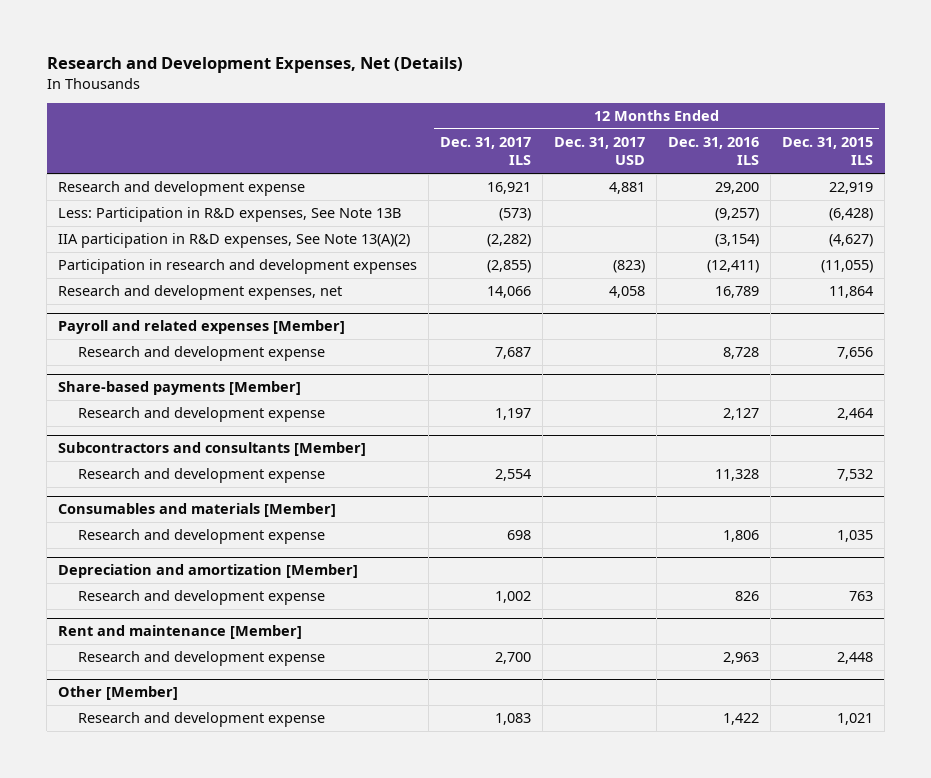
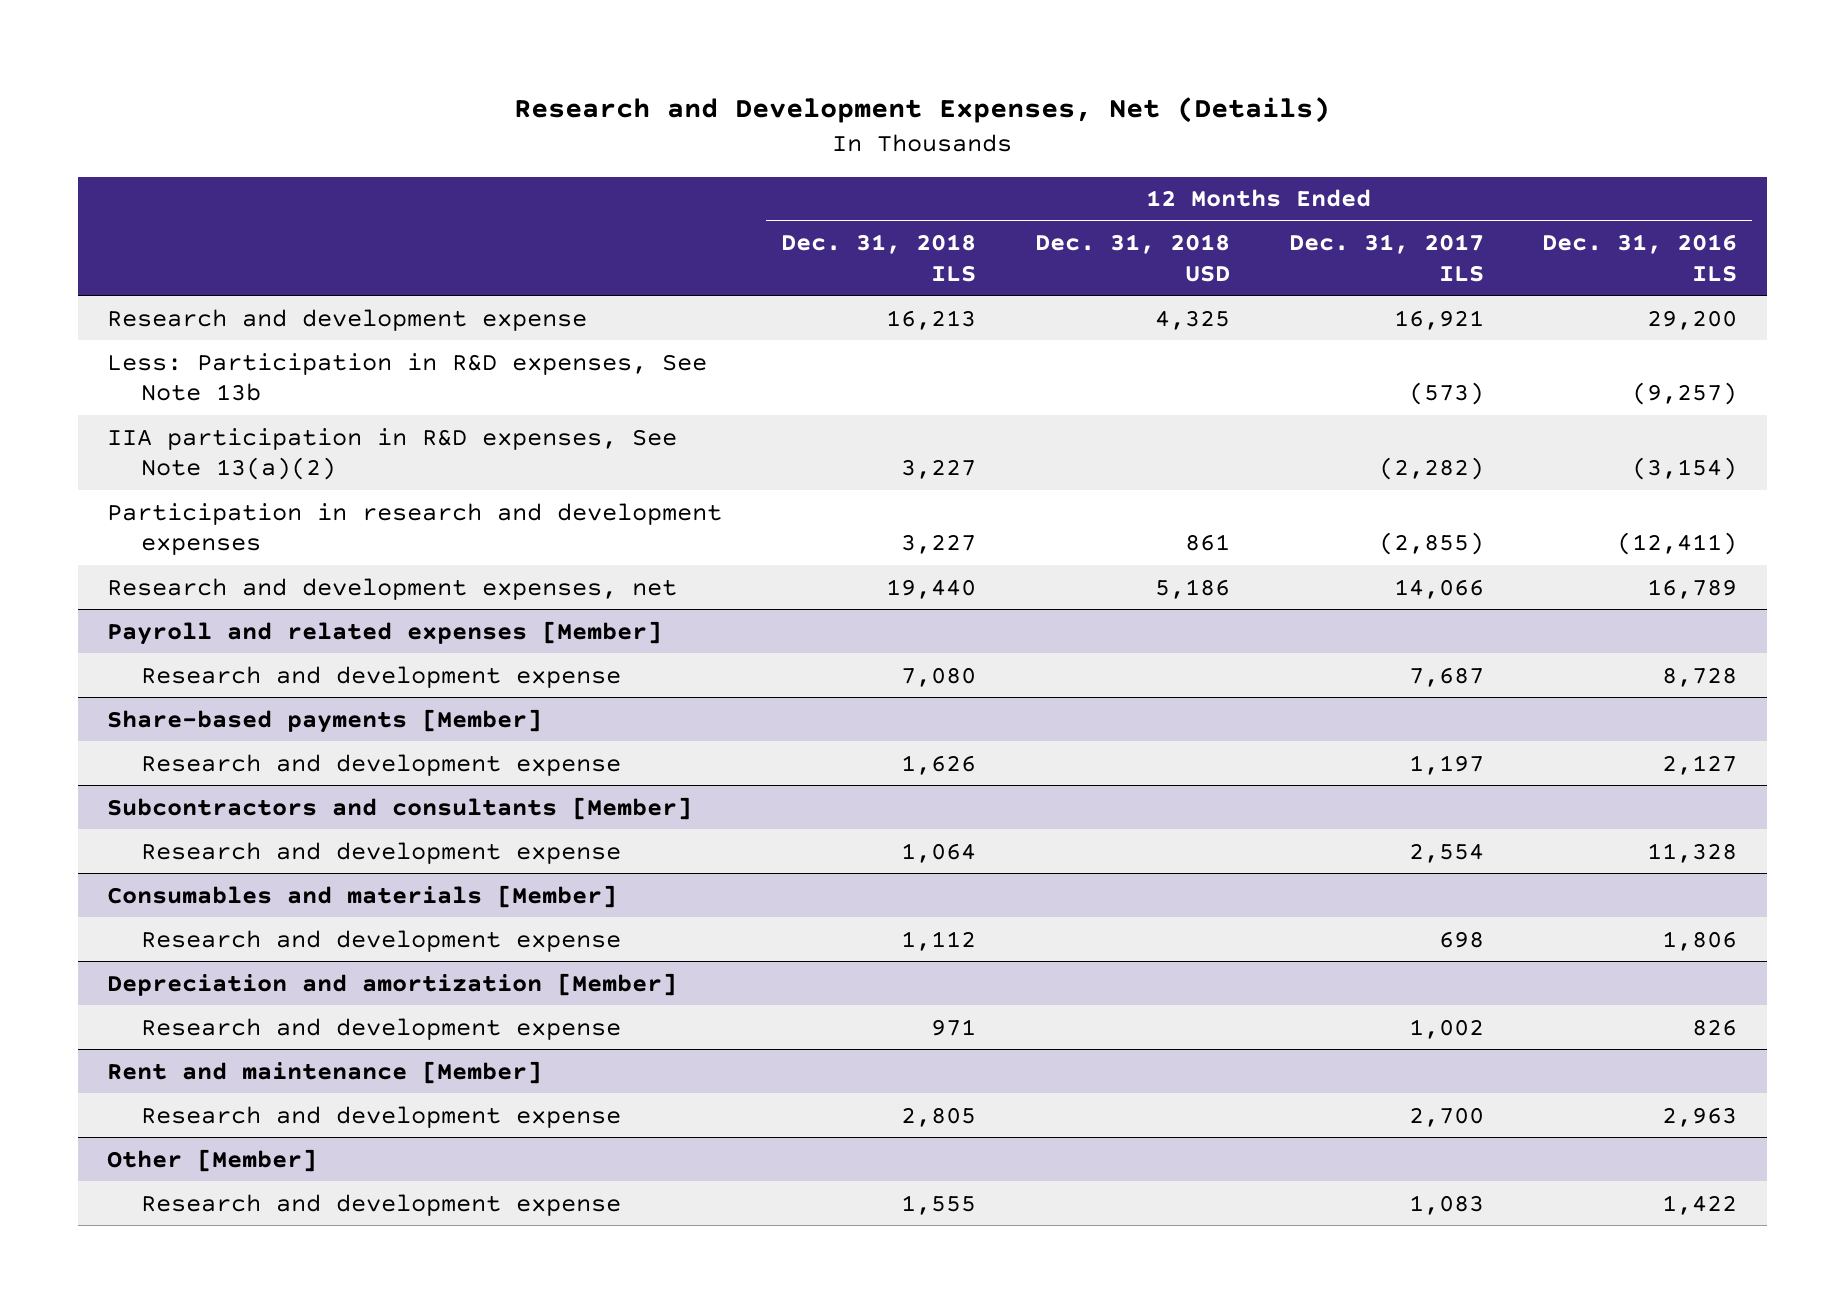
- | 12 Months Ended Dec. 31, 2017 ILS | 12 Months Ended Dec. 31, 2017 USD | 12 Months Ended Dec. 31, 2016 ILS | 12 Months Ended Dec. 31, 2015 ILS
+ | 12 Months Ended Dec. 31, 2018 ILS | 12 Months Ended Dec. 31, 2018 USD | 12 Months Ended Dec. 31, 2017 ILS | 12 Months Ended Dec. 31, 2016 ILS
- Less: Participation in R&D expenses, See Note 13B | (573) | | (9,257) | (6,428)
- IIA participation in R&D expenses, See Note 13(A)(2) | (2,282) | | (3,154) | (4,627)
+ Less: Participation in R&D expenses, See Note 13b | | | (573) | (9,257)
+ IIA participation in R&D expenses, See Note 13(a)(2) | 3,227 | | (2,282) | (3,154)

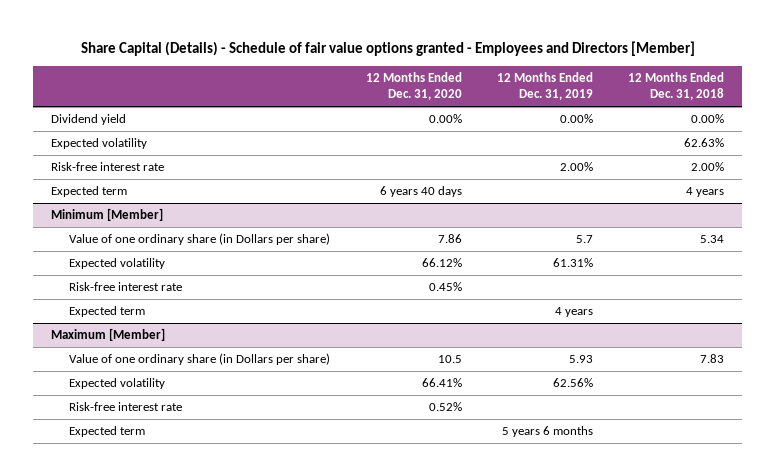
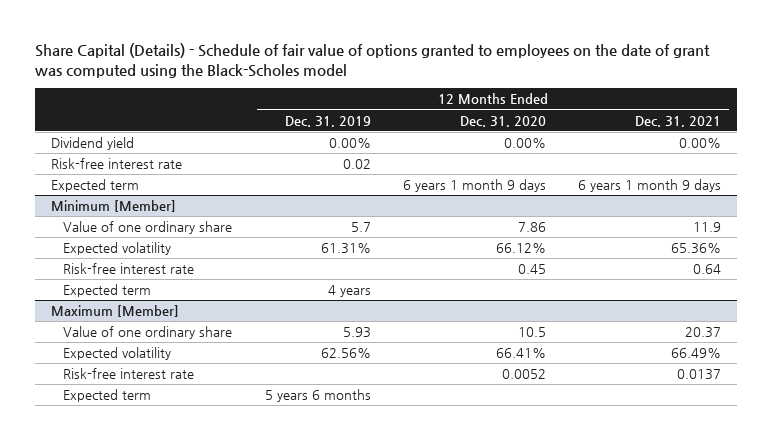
- Share Capital (Details) - Schedule of fair value options granted - Employees and Directors [Member]
+ Share Capital (Details) - Schedule of fair value of options granted to employees on the date of grant was computed using the Black-Scholes model
- | 12 Months Ended Dec. 31, 2020 | 12 Months Ended Dec. 31, 2019 | 12 Months Ended Dec. 31, 2018
+ | 12 Months Ended Dec. 31, 2019 | 12 Months Ended Dec. 31, 2020 | 12 Months Ended Dec. 31, 2021
- Expected volatility | | | 62.63%
- Risk-free interest rate | | 2.00% | 2.00%
- Expected term | 6 years 40 days | | 4 years
+ Risk-free interest rate | 0.02 | |
+ Expected term | | 6 years 1 month 9 days | 6 years 1 month 9 days
@ Minimum [Member]
- Value of one ordinary share (in Dollars per share) | 7.86 | 5.7 | 5.34
+ Value of one ordinary share | 5.7 | 7.86 | 11.9
- Risk-free interest rate | 0.45% | |
+ Risk-free interest rate | | 0.45 | 0.64
@ Maximum [Member]
- Value of one ordinary share (in Dollars per share) | 10.5 | 5.93 | 7.83
+ Value of one ordinary share | 5.93 | 10.5 | 20.37
- Risk-free interest rate | 0.52% | |
+ Risk-free interest rate | | 0.0052 | 0.0137

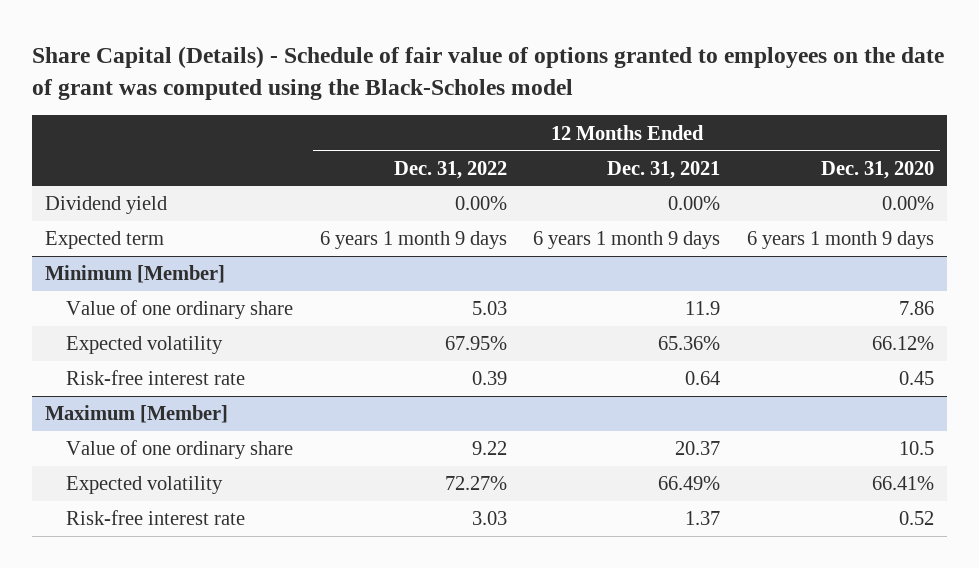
- | 12 Months Ended Dec. 31, 2019 | 12 Months Ended Dec. 31, 2020 | 12 Months Ended Dec. 31, 2021
+ | 12 Months Ended Dec. 31, 2022 | 12 Months Ended Dec. 31, 2021 | 12 Months Ended Dec. 31, 2020
- Risk-free interest rate | 0.02 | |
@ Minimum [Member]
- Expected term | 4 years | |
@ Maximum [Member]
- Risk-free interest rate | | 0.0052 | 0.0137
- Expected term | 5 years 6 months | |
+ Risk-free interest rate | 3.03 | 1.37 | 0.52

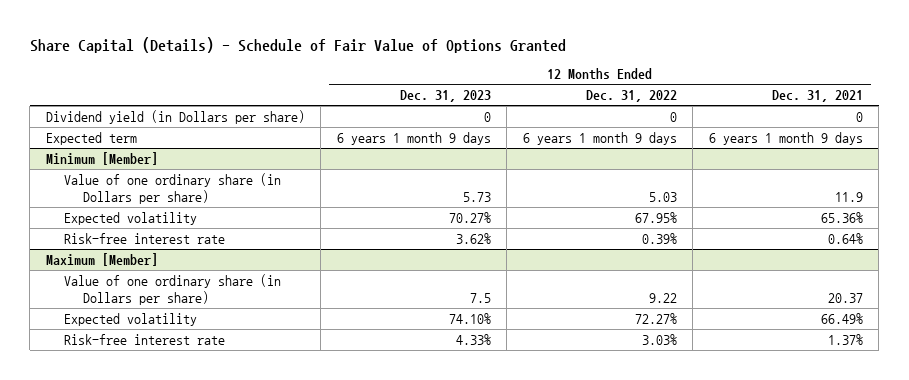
- Share Capital (Details) - Schedule of fair value of options granted to employees on the date of grant was computed using the Black-Scholes model
+ Share Capital (Details) - Schedule of Fair Value of Options Granted
- | 12 Months Ended Dec. 31, 2022 | 12 Months Ended Dec. 31, 2021 | 12 Months Ended Dec. 31, 2020
+ | 12 Months Ended Dec. 31, 2023 | 12 Months Ended Dec. 31, 2022 | 12 Months Ended Dec. 31, 2021
- Dividend yield | 0.00% | 0.00% | 0.00%
+ Dividend yield (in Dollars per share) | 0 | 0 | 0
@ Minimum [Member]
- Value of one ordinary share | 5.03 | 11.9 | 7.86
+ Value of one ordinary share (in Dollars per share) | 5.73 | 5.03 | 11.9
- Risk-free interest rate | 0.39 | 0.64 | 0.45
+ Risk-free interest rate | 3.62% | 0.39% | 0.64%
@ Maximum [Member]
- Value of one ordinary share | 9.22 | 20.37 | 10.5
+ Value of one ordinary share (in Dollars per share) | 7.5 | 9.22 | 20.37
- Risk-free interest rate | 3.03 | 1.37 | 0.52
+ Risk-free interest rate | 4.33% | 3.03% | 1.37%

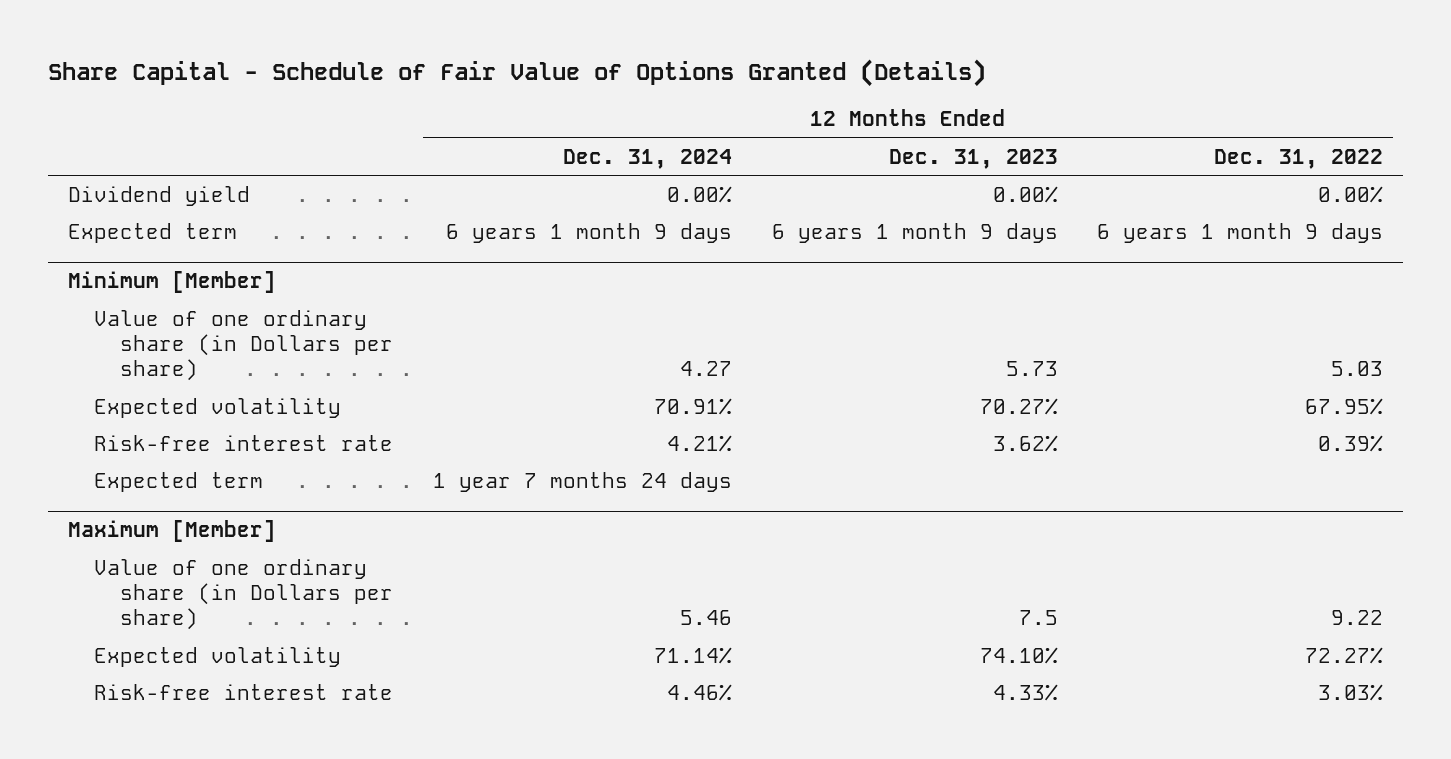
- Share Capital (Details) - Schedule of Fair Value of Options Granted
+ Share Capital - Schedule of Fair Value of Options Granted (Details)
- | 12 Months Ended Dec. 31, 2023 | 12 Months Ended Dec. 31, 2022 | 12 Months Ended Dec. 31, 2021
+ | 12 Months Ended Dec. 31, 2024 | 12 Months Ended Dec. 31, 2023 | 12 Months Ended Dec. 31, 2022
- Dividend yield (in Dollars per share) | 0 | 0 | 0
+ Dividend yield | 0.00% | 0.00% | 0.00%
@ Minimum [Member]
+ Expected term | 1 year 7 months 24 days | |

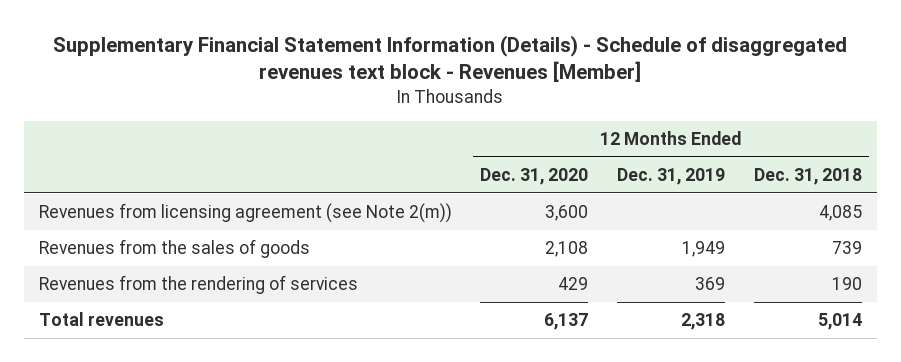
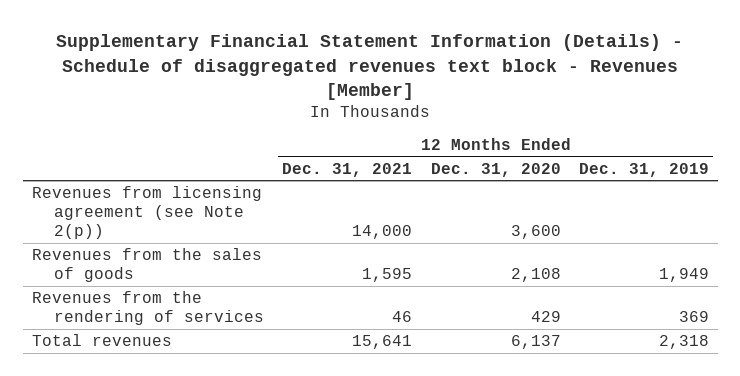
- | 12 Months Ended Dec. 31, 2020 | 12 Months Ended Dec. 31, 2019 | 12 Months Ended Dec. 31, 2018
+ | 12 Months Ended Dec. 31, 2021 | 12 Months Ended Dec. 31, 2020 | 12 Months Ended Dec. 31, 2019
- Revenues from licensing agreement (see Note 2(m)) | 3,600 | | 4,085
+ Revenues from licensing agreement (see Note 2(p)) | 14,000 | 3,600 |

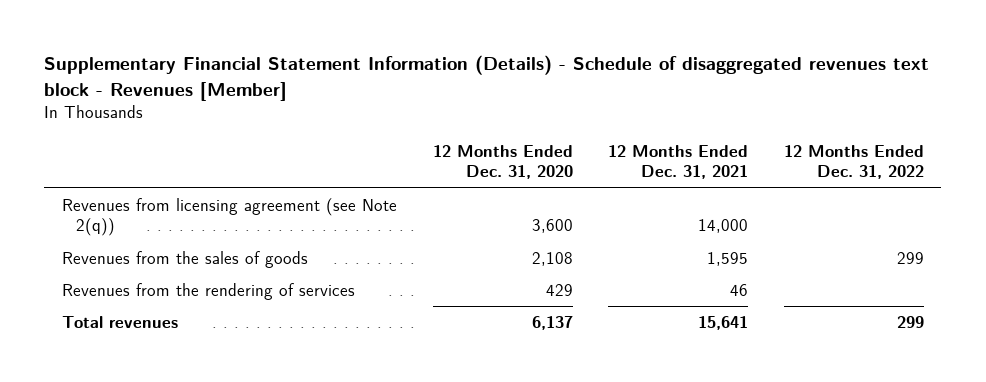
- | 12 Months Ended Dec. 31, 2021 | 12 Months Ended Dec. 31, 2020 | 12 Months Ended Dec. 31, 2019
+ | 12 Months Ended Dec. 31, 2020 | 12 Months Ended Dec. 31, 2021 | 12 Months Ended Dec. 31, 2022
- Revenues from licensing agreement (see Note 2(p)) | 14,000 | 3,600 |
+ Revenues from licensing agreement (see Note 2(q)) | 3,600 | 14,000 |

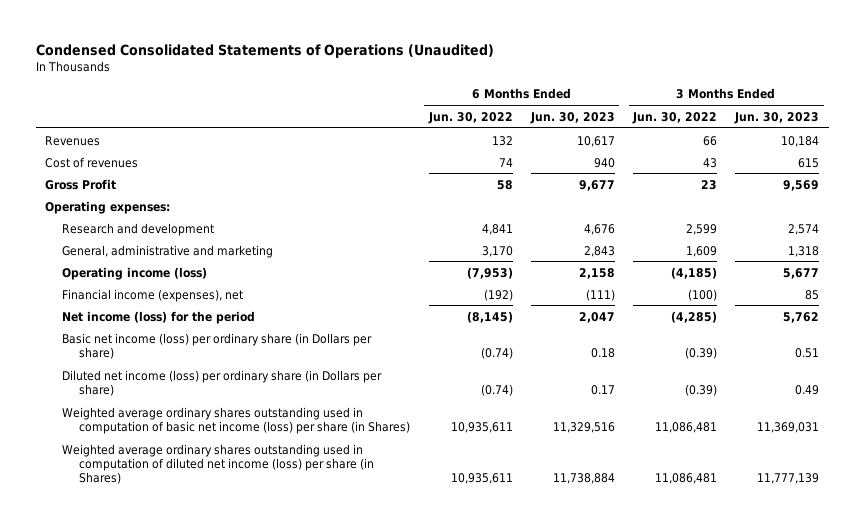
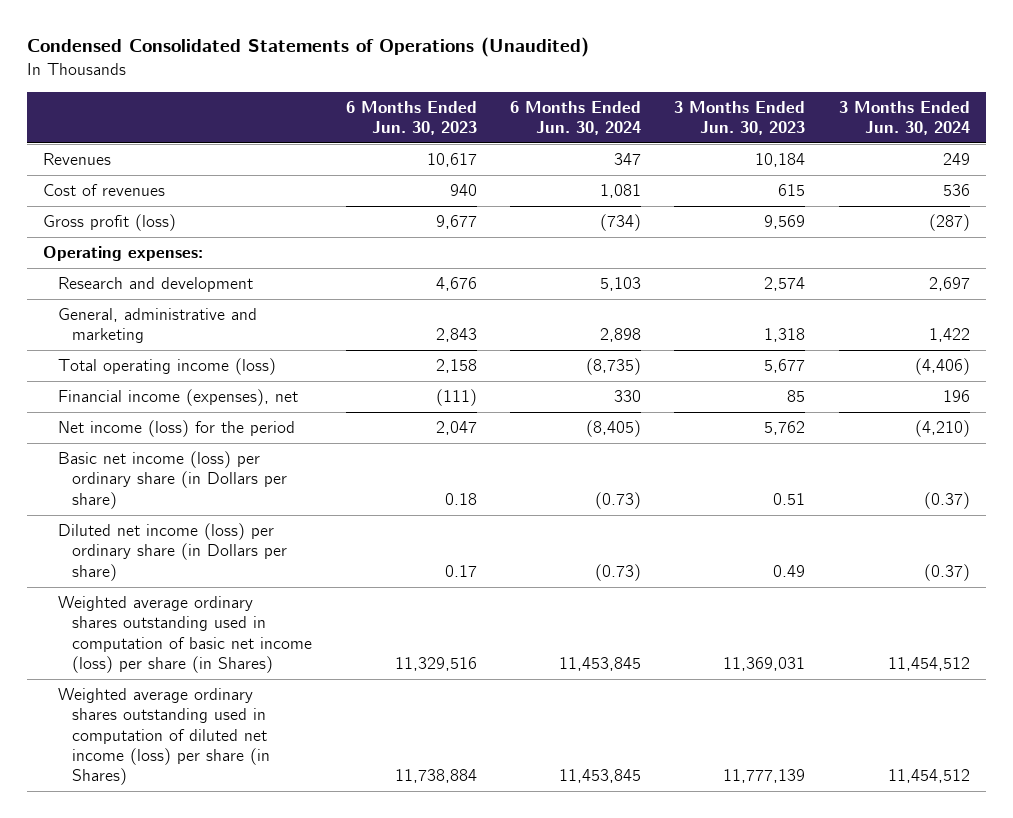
- | 6 Months Ended Jun. 30, 2022 | 6 Months Ended Jun. 30, 2023 | 3 Months Ended Jun. 30, 2022 | 3 Months Ended Jun. 30, 2023
+ | 6 Months Ended Jun. 30, 2023 | 6 Months Ended Jun. 30, 2024 | 3 Months Ended Jun. 30, 2023 | 3 Months Ended Jun. 30, 2024
- Gross Profit | 58 | 9,677 | 23 | 9,569
+ Gross profit (loss) | 9,677 | (734) | 9,569 | (287)
- Operating income (loss) | (7,953) | 2,158 | (4,185) | 5,677
+ Total operating income (loss) | 2,158 | (8,735) | 5,677 | (4,406)

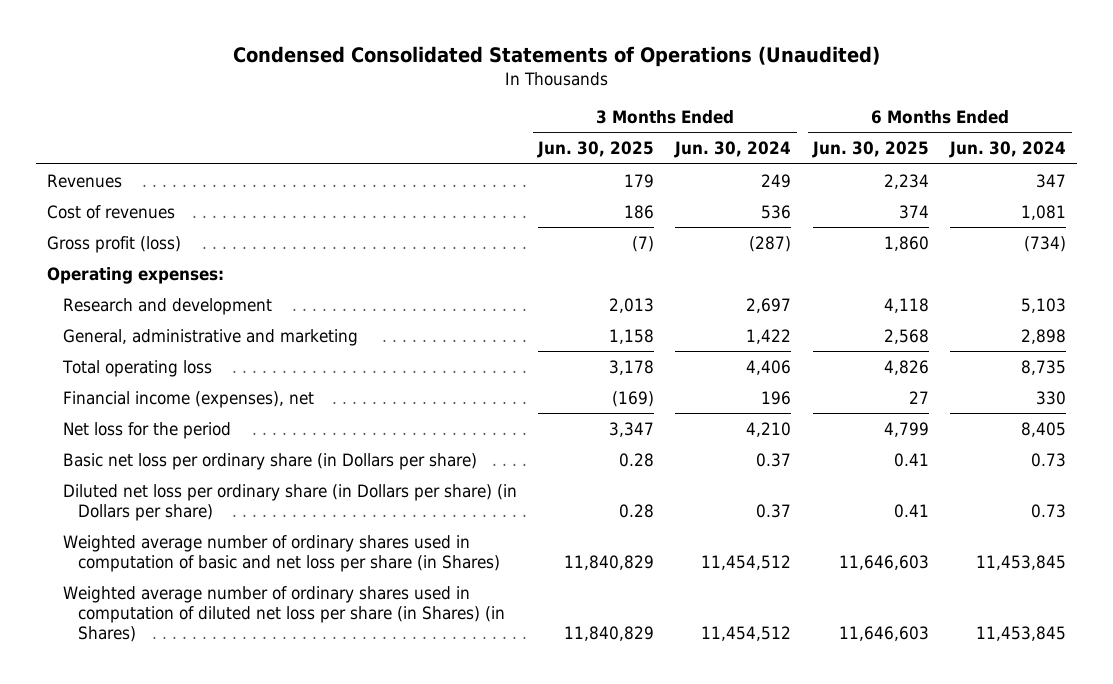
- | 6 Months Ended Jun. 30, 2023 | 6 Months Ended Jun. 30, 2024 | 3 Months Ended Jun. 30, 2023 | 3 Months Ended Jun. 30, 2024
+ | 3 Months Ended Jun. 30, 2025 | 3 Months Ended Jun. 30, 2024 | 6 Months Ended Jun. 30, 2025 | 6 Months Ended Jun. 30, 2024
- Total operating income (loss) | 2,158 | (8,735) | 5,677 | (4,406)
+ Total operating loss | 3,178 | 4,406 | 4,826 | 8,735
- Net income (loss) for the period | 2,047 | (8,405) | 5,762 | (4,210)
- Basic net income (loss) per ordinary share (in Dollars per share) | 0.18 | (0.73) | 0.51 | (0.37)
- Diluted net income (loss) per ordinary share (in Dollars per share) | 0.17 | (0.73) | 0.49 | (0.37)
- Weighted average ordinary shares outstanding used in computation of basic net income (loss) per share (in Shares) | 11,329,516 | 11,453,845 | 11,369,031 | 11,454,512
- Weighted average ordinary shares outstanding used in computation of diluted net income (loss) per share (in Shares) | 11,738,884 | 11,453,845 | 11,777,139 | 11,454,512
+ Net loss for the period | 3,347 | 4,210 | 4,799 | 8,405
+ Basic net loss per ordinary share (in Dollars per share) | 0.28 | 0.37 | 0.41 | 0.73
+ Diluted net loss per ordinary share (in Dollars per share) (in Dollars per share) | 0.28 | 0.37 | 0.41 | 0.73
+ Weighted average number of ordinary shares used in computation of basic and net loss per share (in Shares) | 11,840,829 | 11,454,512 | 11,646,603 | 11,453,845
+ Weighted average number of ordinary shares used in computation of diluted net loss per share (in Shares) (in Shares) | 11,840,829 | 11,454,512 | 11,646,603 | 11,453,845

